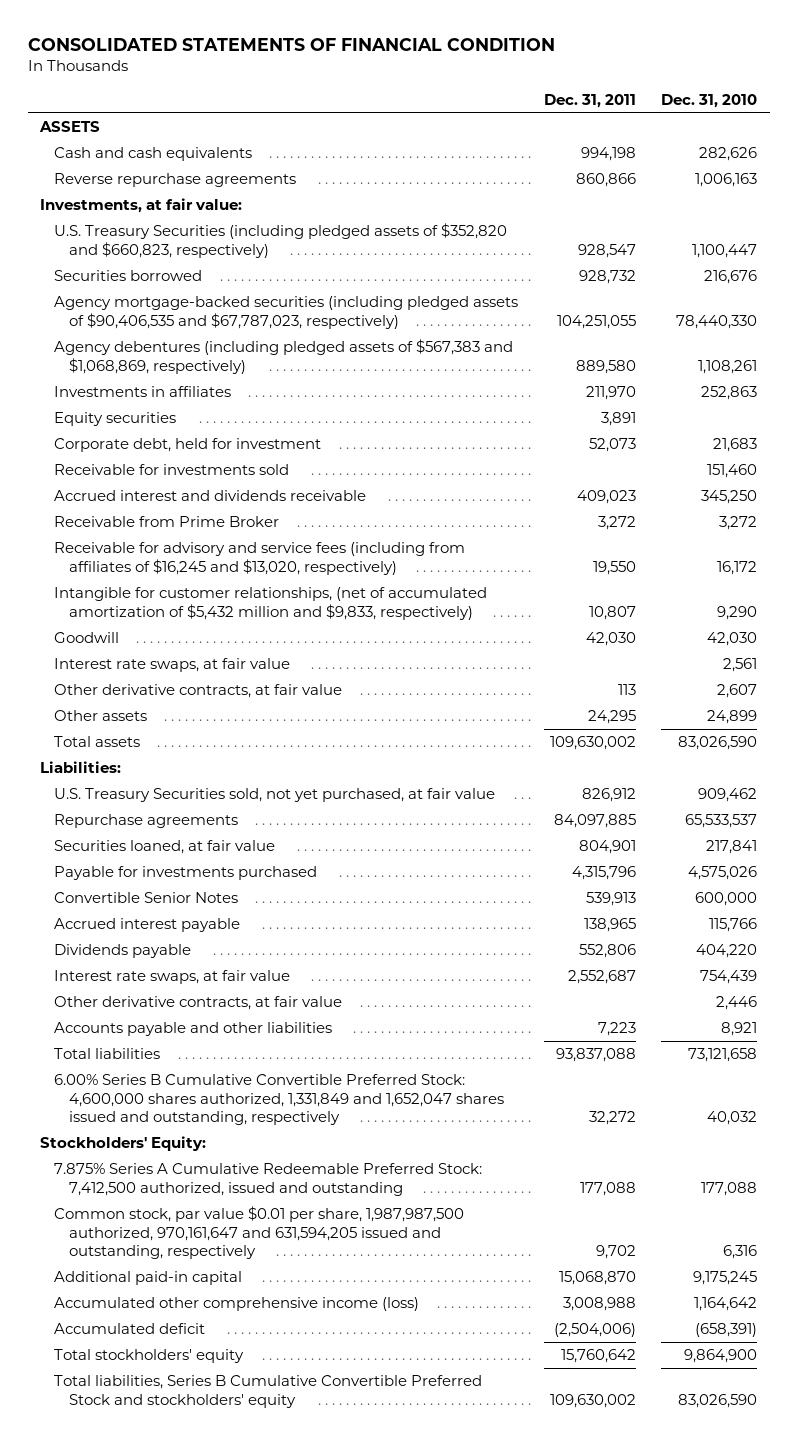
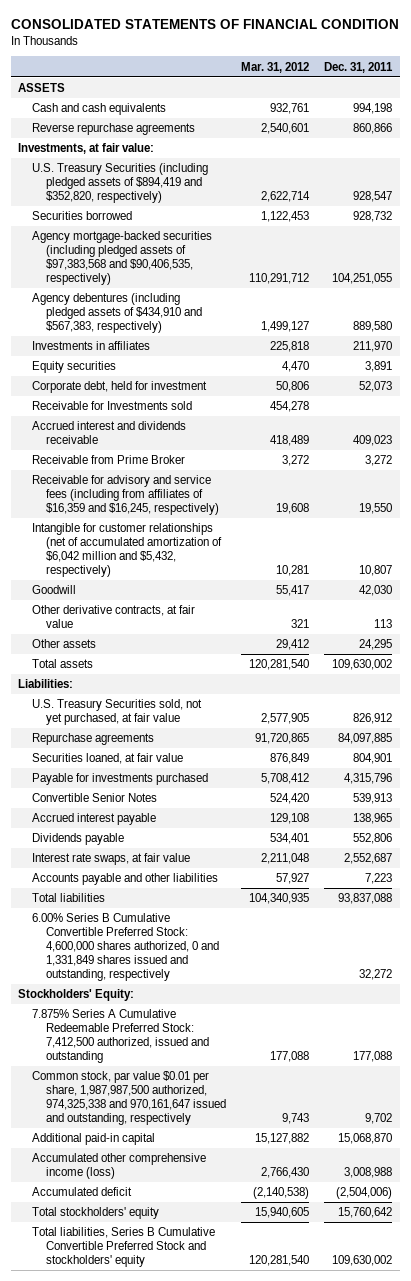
- | Dec. 31, 2011 | Dec. 31, 2010
+ | Mar. 31, 2012 | Dec. 31, 2011
- U.S. Treasury Securities (including pledged assets of $352,820 and $660,823, respectively) | 928,547 | 1,100,447
+ U.S. Treasury Securities (including pledged assets of $894,419 and $352,820, respectively) | 2,622,714 | 928,547
- Agency mortgage-backed securities (including pledged assets of $90,406,535 and $67,787,023, respectively) | 104,251,055 | 78,440,330
- Agency debentures (including pledged assets of $567,383 and $1,068,869, respectively) | 889,580 | 1,108,261
+ Agency mortgage-backed securities (including pledged assets of $97,383,568 and $90,406,535, respectively) | 110,291,712 | 104,251,055
+ Agency debentures (including pledged assets of $434,910 and $567,383, respectively) | 1,499,127 | 889,580
- Receivable for investments sold | | 151,460
+ Receivable for Investments sold | 454,278 |
- Receivable for advisory and service fees (including from affiliates of $16,245 and $13,020, respectively) | 19,550 | 16,172
- Intangible for customer relationships, (net of accumulated amortization of $5,432 million and $9,833, respectively) | 10,807 | 9,290
+ Receivable for advisory and service fees (including from affiliates of $16,359 and $16,245, respectively) | 19,608 | 19,550
+ Intangible for customer relationships (net of accumulated amortization of $6,042 million and $5,432, respectively) | 10,281 | 10,807
- Interest rate swaps, at fair value | | 2,561
- Other derivative contracts, at fair value | | 2,446
- 6.00% Series B Cumulative Convertible Preferred Stock: 4,600,000 shares authorized, 1,331,849 and 1,652,047 shares issued and outstanding, respectively | 32,272 | 40,032
+ 6.00% Series B Cumulative Convertible Preferred Stock: 4,600,000 shares authorized, 0 and 1,331,849 shares issued and outstanding, respectively | | 32,272
- Common stock, par value $0.01 per share, 1,987,987,500 authorized, 970,161,647 and 631,594,205 issued and outstanding, respectively | 9,702 | 6,316
+ Common stock, par value $0.01 per share, 1,987,987,500 authorized, 974,325,338 and 970,161,647 issued and outstanding, respectively | 9,743 | 9,702

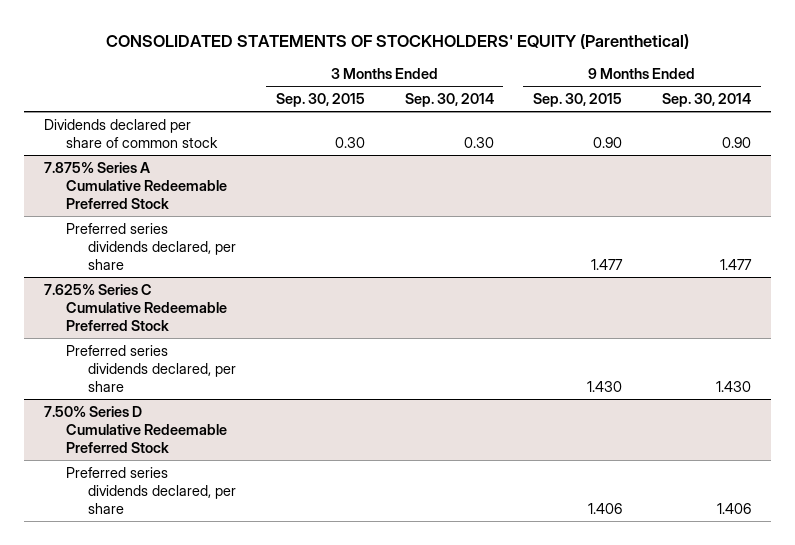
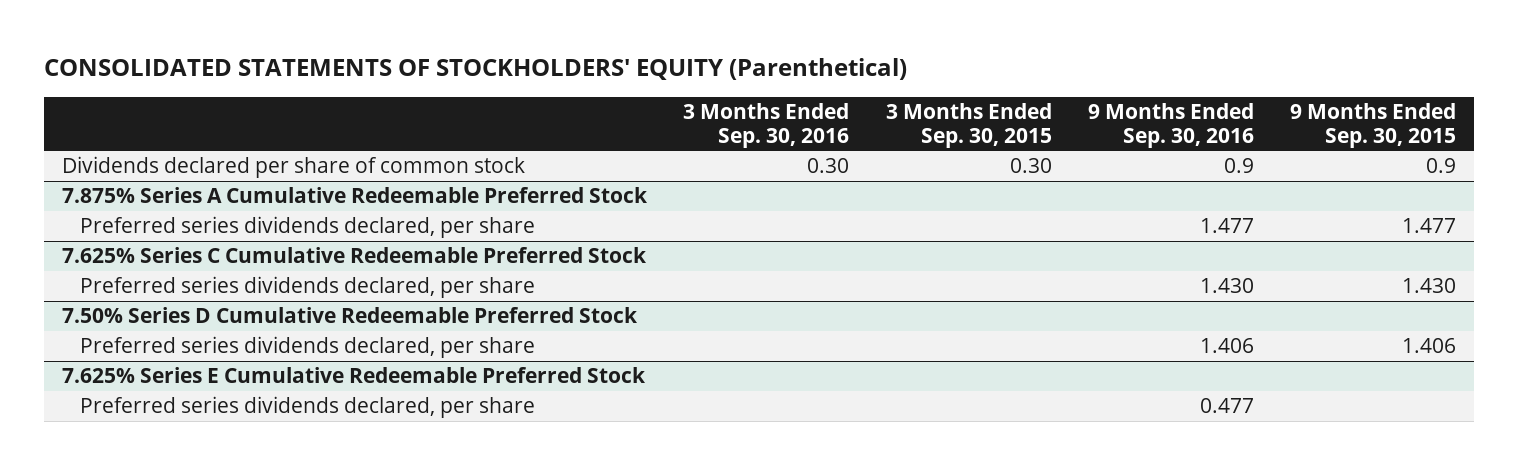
- | 3 Months Ended Sep. 30, 2015 | 3 Months Ended Sep. 30, 2014 | 9 Months Ended Sep. 30, 2015 | 9 Months Ended Sep. 30, 2014
+ | 3 Months Ended Sep. 30, 2016 | 3 Months Ended Sep. 30, 2015 | 9 Months Ended Sep. 30, 2016 | 9 Months Ended Sep. 30, 2015
- Dividends declared per share of common stock | 0.30 | 0.30 | 0.90 | 0.90
+ Dividends declared per share of common stock | 0.30 | 0.30 | 0.9 | 0.9
+ 7.625% Series E Cumulative Redeemable Preferred Stock
+ Preferred series dividends declared, per share | | | 0.477 |

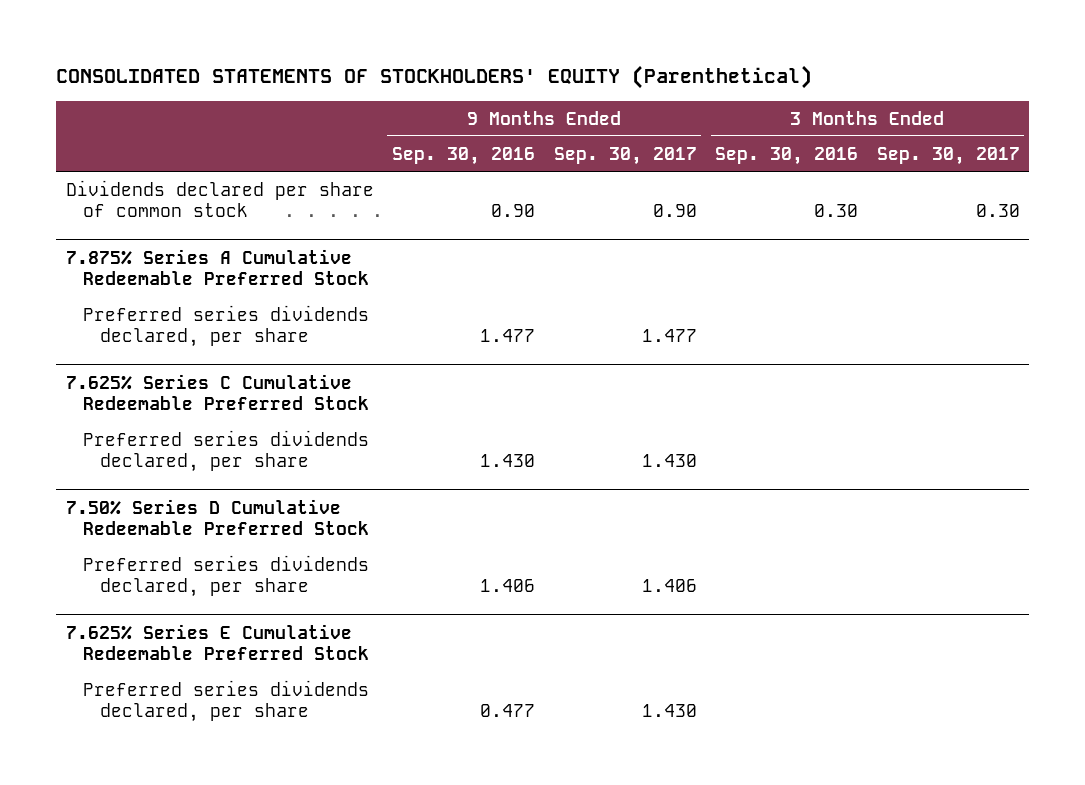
- | 3 Months Ended Sep. 30, 2016 | 3 Months Ended Sep. 30, 2015 | 9 Months Ended Sep. 30, 2016 | 9 Months Ended Sep. 30, 2015
+ | 9 Months Ended Sep. 30, 2016 | 9 Months Ended Sep. 30, 2017 | 3 Months Ended Sep. 30, 2016 | 3 Months Ended Sep. 30, 2017
- Dividends declared per share of common stock | 0.30 | 0.30 | 0.9 | 0.9
+ Dividends declared per share of common stock | 0.90 | 0.90 | 0.30 | 0.30

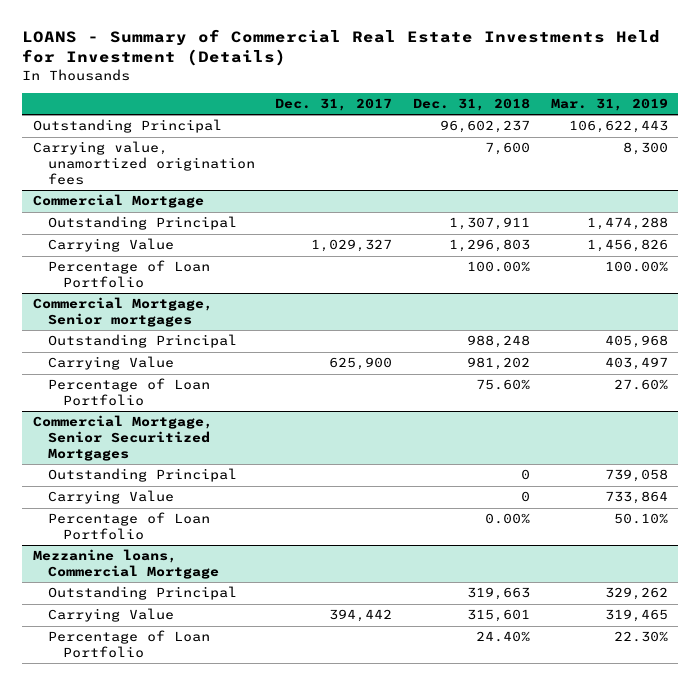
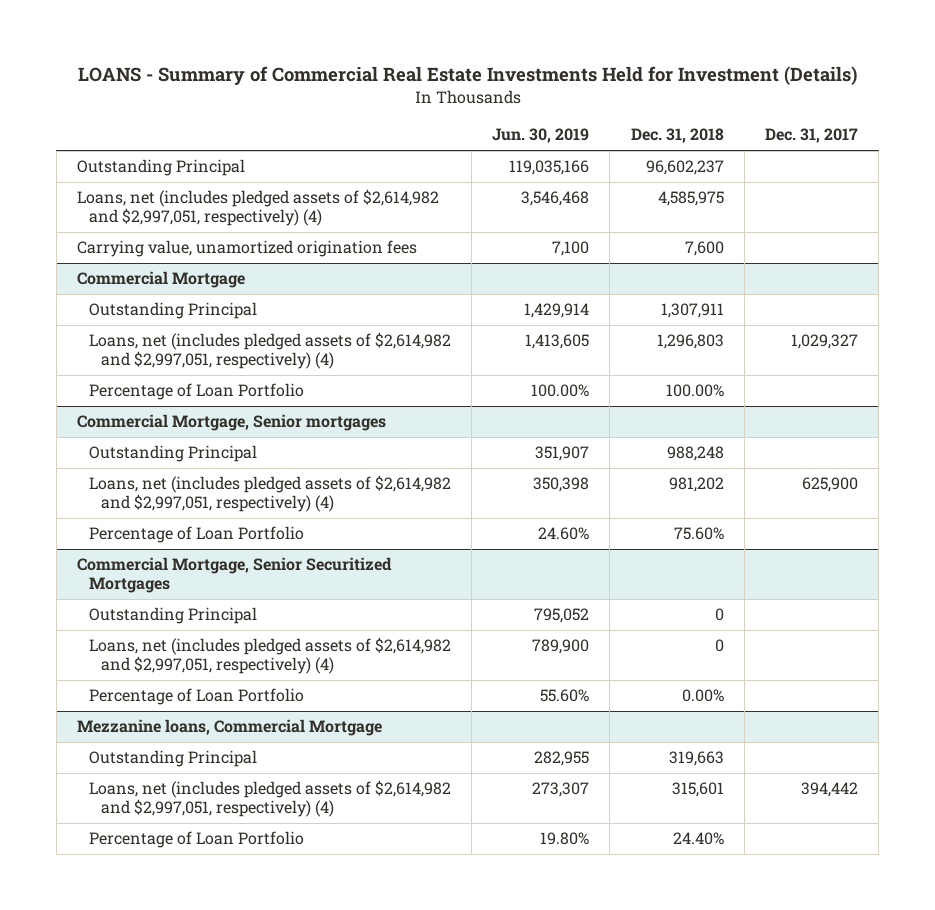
- | Dec. 31, 2017 | Dec. 31, 2018 | Mar. 31, 2019
+ | Jun. 30, 2019 | Dec. 31, 2018 | Dec. 31, 2017
+ Loans, net (includes pledged assets of $2,614,982 and $2,997,051, respectively) (4) | 3,546,468 | 4,585,975 |
@ Commercial Mortgage
- Carrying Value | 1,029,327 | 1,296,803 | 1,456,826
+ Loans, net (includes pledged assets of $2,614,982 and $2,997,051, respectively) (4) | 1,413,605 | 1,296,803 | 1,029,327
@ Commercial Mortgage, Senior mortgages
- Carrying Value | 625,900 | 981,202 | 403,497
+ Loans, net (includes pledged assets of $2,614,982 and $2,997,051, respectively) (4) | 350,398 | 981,202 | 625,900
@ Commercial Mortgage, Senior Securitized Mortgages
- Carrying Value | | 0 | 733,864
+ Loans, net (includes pledged assets of $2,614,982 and $2,997,051, respectively) (4) | 789,900 | 0 |
@ Mezzanine loans, Commercial Mortgage
- Carrying Value | 394,442 | 315,601 | 319,465
+ Loans, net (includes pledged assets of $2,614,982 and $2,997,051, respectively) (4) | 273,307 | 315,601 | 394,442

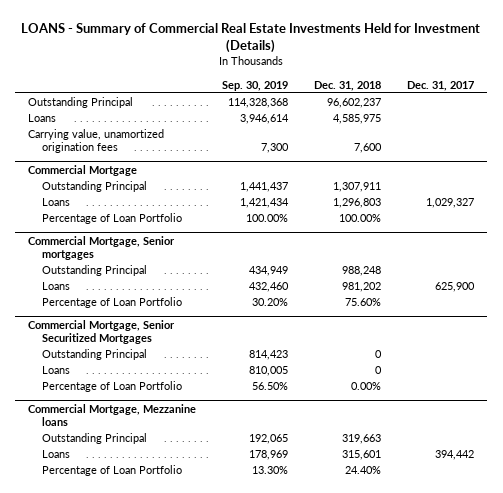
- | Jun. 30, 2019 | Dec. 31, 2018 | Dec. 31, 2017
+ | Sep. 30, 2019 | Dec. 31, 2018 | Dec. 31, 2017
- Loans, net (includes pledged assets of $2,614,982 and $2,997,051, respectively) (4) | 3,546,468 | 4,585,975 |
+ Loans | 3,946,614 | 4,585,975 |
@ Commercial Mortgage
- Loans, net (includes pledged assets of $2,614,982 and $2,997,051, respectively) (4) | 1,413,605 | 1,296,803 | 1,029,327
+ Loans | 1,421,434 | 1,296,803 | 1,029,327
@ Commercial Mortgage, Senior mortgages
- Loans, net (includes pledged assets of $2,614,982 and $2,997,051, respectively) (4) | 350,398 | 981,202 | 625,900
+ Loans | 432,460 | 981,202 | 625,900
@ Commercial Mortgage, Senior Securitized Mortgages
- Loans, net (includes pledged assets of $2,614,982 and $2,997,051, respectively) (4) | 789,900 | 0 |
+ Loans | 810,005 | 0 |
- Mezzanine loans, Commercial Mortgage
+ Commercial Mortgage, Mezzanine loans
- Loans, net (includes pledged assets of $2,614,982 and $2,997,051, respectively) (4) | 273,307 | 315,601 | 394,442
+ Loans | 178,969 | 315,601 | 394,442

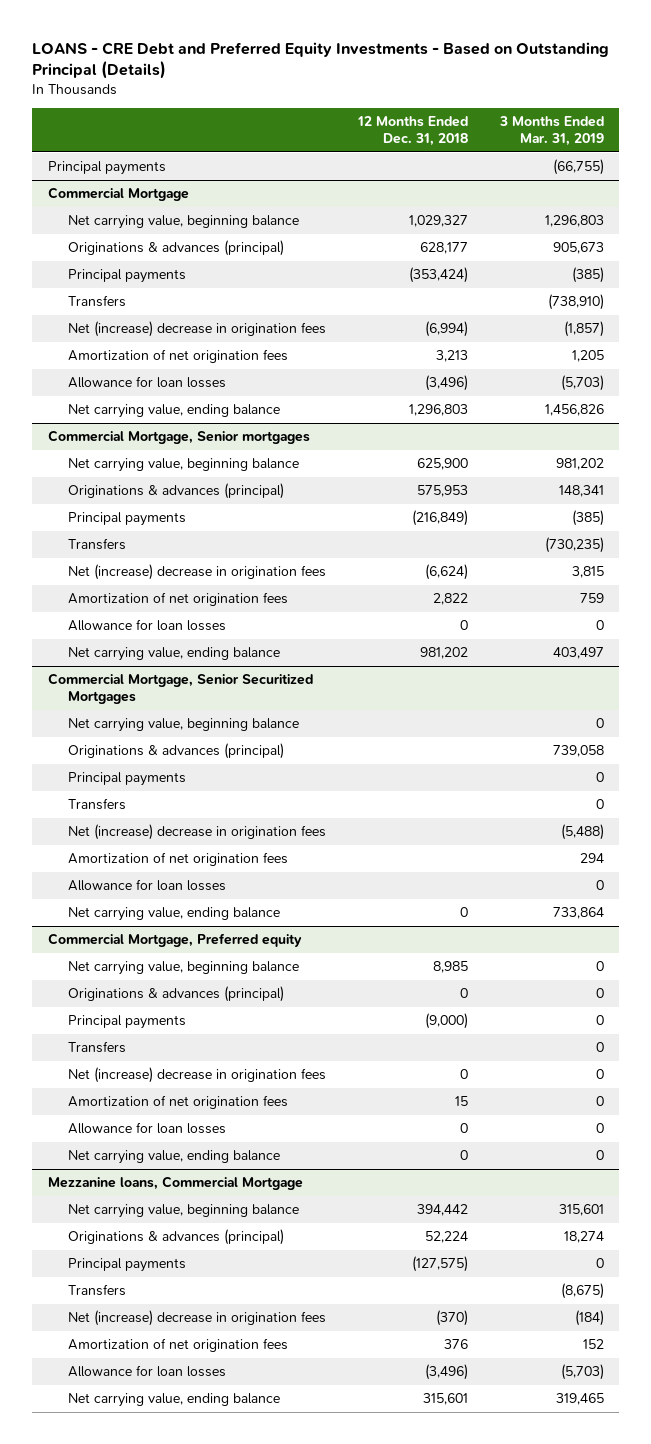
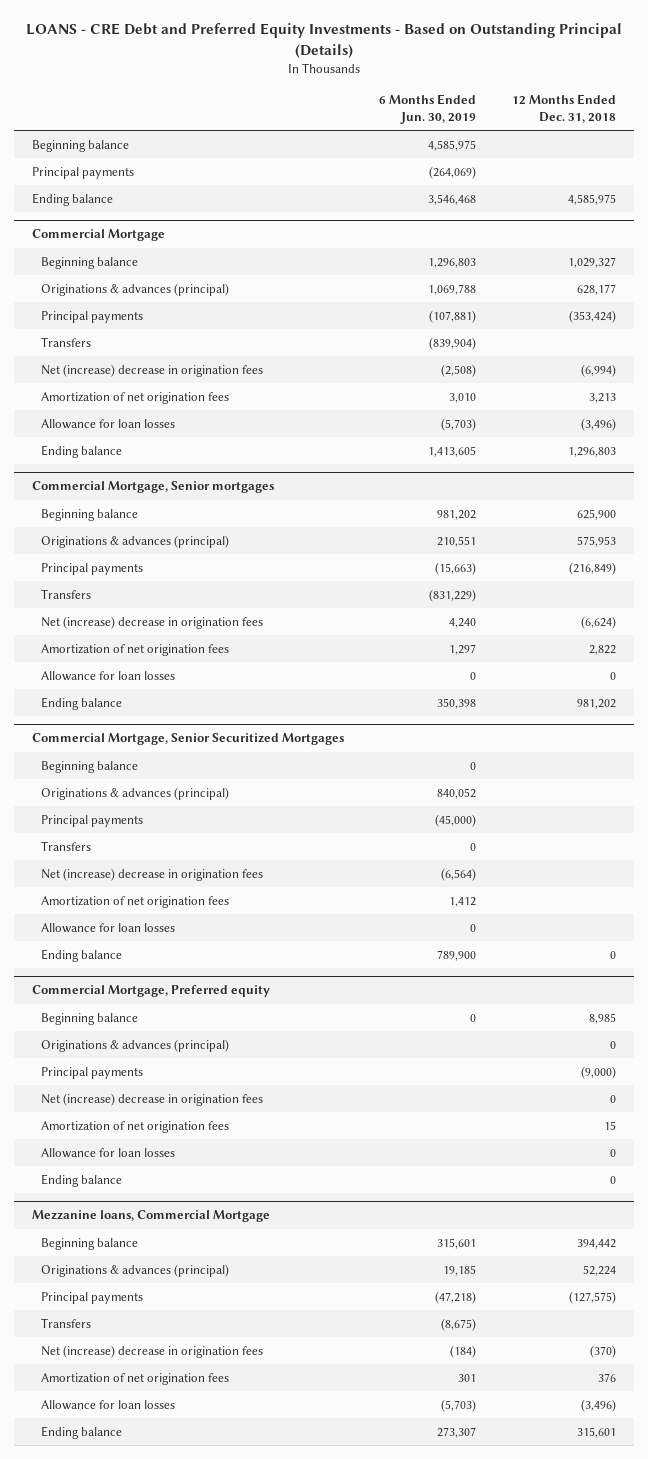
- | 12 Months Ended Dec. 31, 2018 | 3 Months Ended Mar. 31, 2019
+ | 6 Months Ended Jun. 30, 2019 | 12 Months Ended Dec. 31, 2018
+ Beginning balance | 4,585,975 |
+ Ending balance | 3,546,468 | 4,585,975
@ Commercial Mortgage
- Net carrying value, beginning balance | 1,029,327 | 1,296,803
+ Beginning balance | 1,296,803 | 1,029,327
- Net carrying value, ending balance | 1,296,803 | 1,456,826
+ Ending balance | 1,413,605 | 1,296,803
@ Commercial Mortgage, Senior mortgages
- Net carrying value, beginning balance | 625,900 | 981,202
+ Beginning balance | 981,202 | 625,900
- Net carrying value, ending balance | 981,202 | 403,497
+ Ending balance | 350,398 | 981,202
@ Commercial Mortgage, Senior Securitized Mortgages
- Net carrying value, beginning balance | | 0
+ Beginning balance | 0 |
- Net carrying value, ending balance | 0 | 733,864
+ Ending balance | 789,900 | 0
@ Commercial Mortgage, Preferred equity
- Net carrying value, beginning balance | 8,985 | 0
+ Beginning balance | 0 | 8,985
- Transfers | | 0
- Net carrying value, ending balance | 0 | 0
+ Ending balance | | 0
@ Mezzanine loans, Commercial Mortgage
- Net carrying value, beginning balance | 394,442 | 315,601
+ Beginning balance | 315,601 | 394,442
- Net carrying value, ending balance | 315,601 | 319,465
+ Ending balance | 273,307 | 315,601

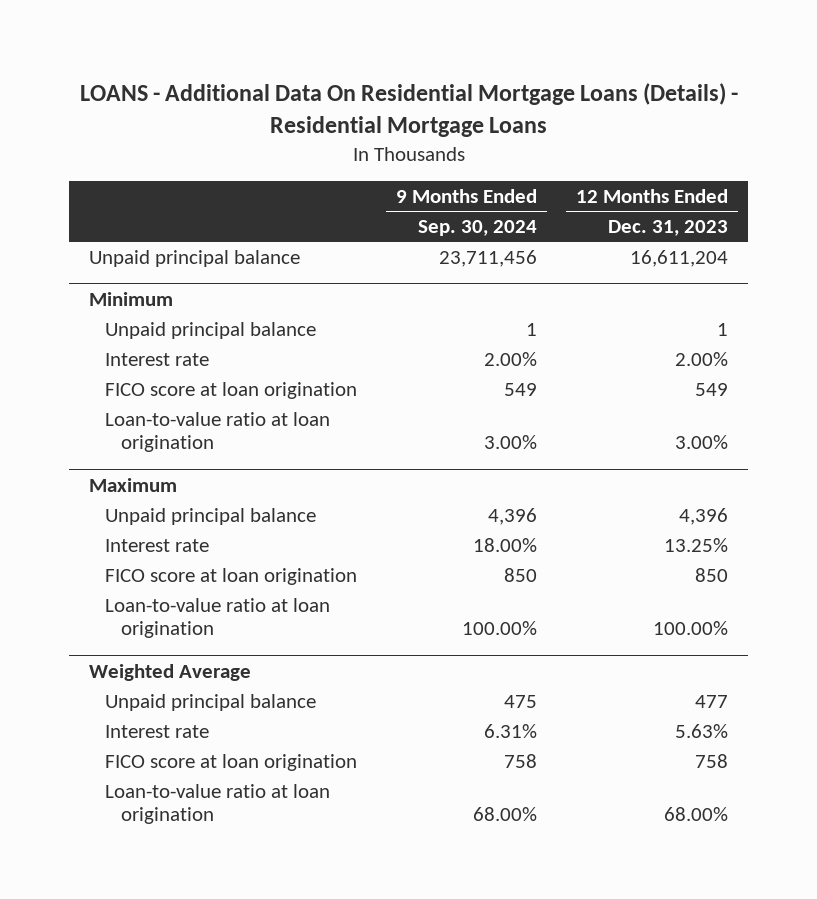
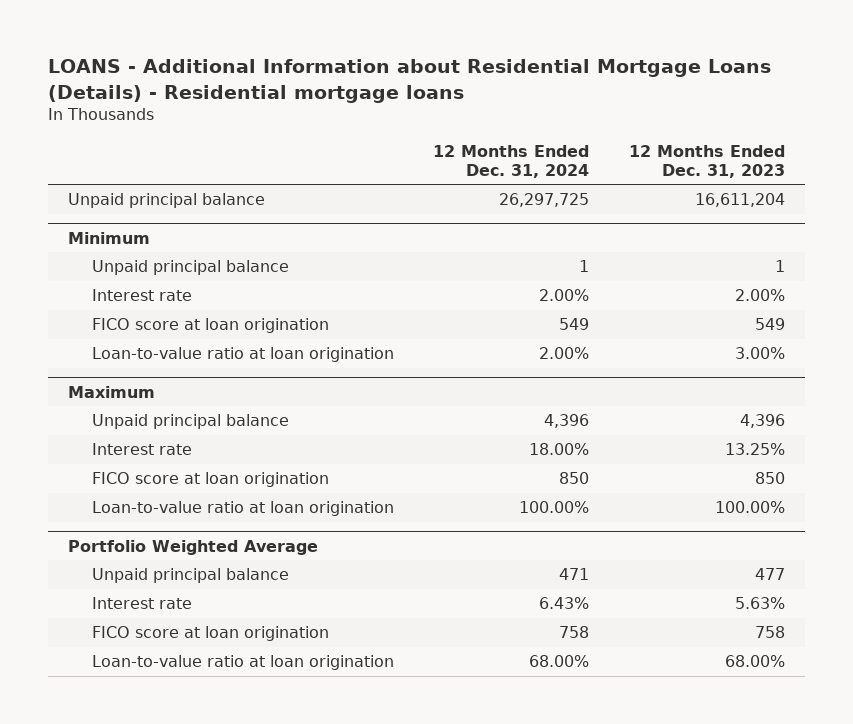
- LOANS - Additional Data On Residential Mortgage Loans (Details) - Residential Mortgage Loans
+ LOANS - Additional Information about Residential Mortgage Loans (Details) - Residential mortgage loans
- | 9 Months Ended Sep. 30, 2024 | 12 Months Ended Dec. 31, 2023
+ | 12 Months Ended Dec. 31, 2024 | 12 Months Ended Dec. 31, 2023
- Weighted Average
+ Portfolio Weighted Average

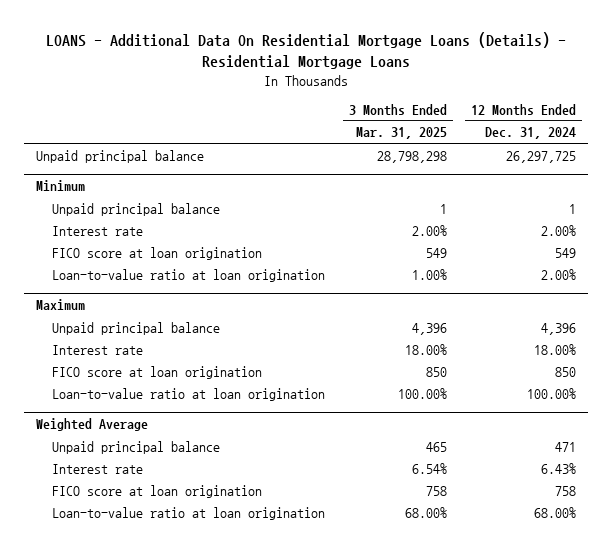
- LOANS - Additional Information about Residential Mortgage Loans (Details) - Residential mortgage loans
+ LOANS - Additional Data On Residential Mortgage Loans (Details) - Residential Mortgage Loans
- | 12 Months Ended Dec. 31, 2024 | 12 Months Ended Dec. 31, 2023
+ | 3 Months Ended Mar. 31, 2025 | 12 Months Ended Dec. 31, 2024
- Portfolio Weighted Average
+ Weighted Average

